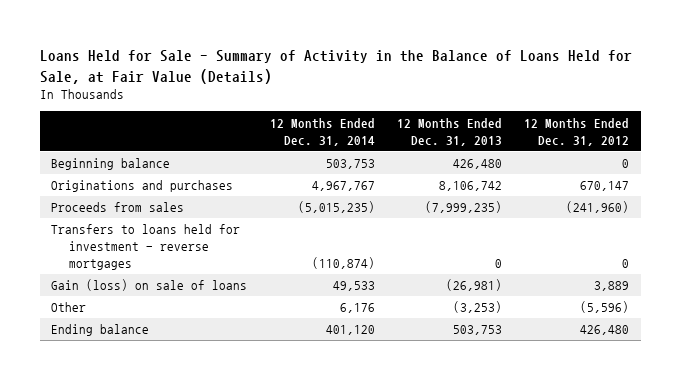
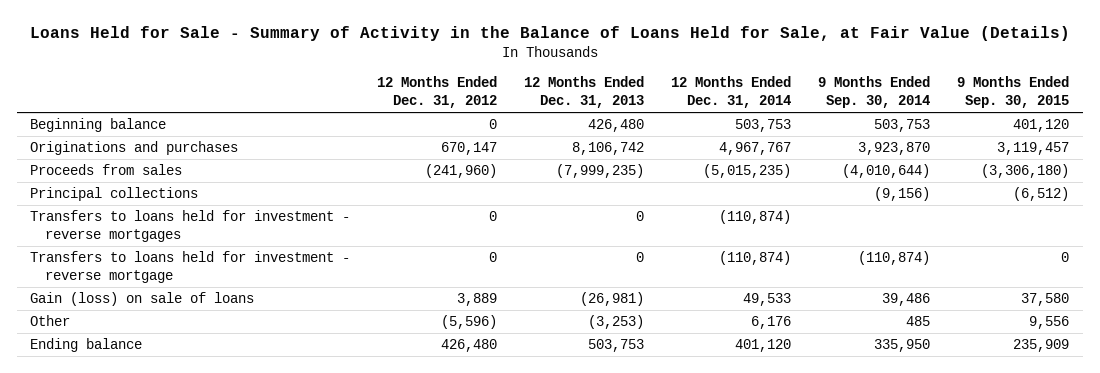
- | 12 Months Ended Dec. 31, 2014 | 12 Months Ended Dec. 31, 2013 | 12 Months Ended Dec. 31, 2012
+ | 12 Months Ended Dec. 31, 2012 | 12 Months Ended Dec. 31, 2013 | 12 Months Ended Dec. 31, 2014 | 9 Months Ended Sep. 30, 2014 | 9 Months Ended Sep. 30, 2015
+ Principal collections | | | | (9,156) | (6,512)
+ Transfers to loans held for investment - reverse mortgage | 0 | 0 | (110,874) | (110,874) | 0

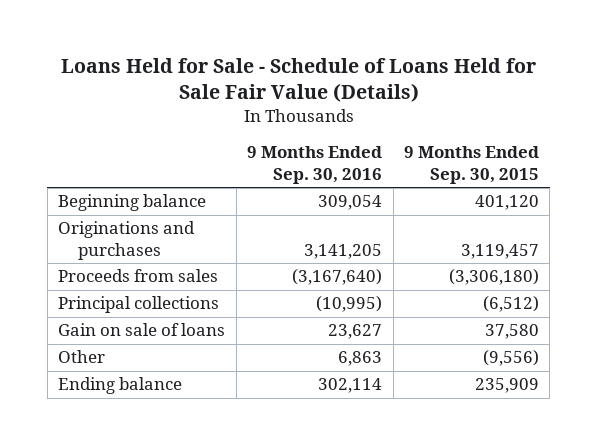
- Loans Held for Sale - Summary of Activity in the Balance of Loans Held for Sale, at Fair Value (Details)
+ Loans Held for Sale - Schedule of Loans Held for Sale Fair Value (Details)
- | 12 Months Ended Dec. 31, 2012 | 12 Months Ended Dec. 31, 2013 | 12 Months Ended Dec. 31, 2014 | 9 Months Ended Sep. 30, 2014 | 9 Months Ended Sep. 30, 2015
+ | 9 Months Ended Sep. 30, 2016 | 9 Months Ended Sep. 30, 2015
- Transfers to loans held for investment - reverse mortgages | 0 | 0 | (110,874) | |
- Transfers to loans held for investment - reverse mortgage | 0 | 0 | (110,874) | (110,874) | 0
- Gain (loss) on sale of loans | 3,889 | (26,981) | 49,533 | 39,486 | 37,580
- Other | (5,596) | (3,253) | 6,176 | 485 | 9,556
+ Gain on sale of loans | 23,627 | 37,580
+ Other | 6,863 | (9,556)

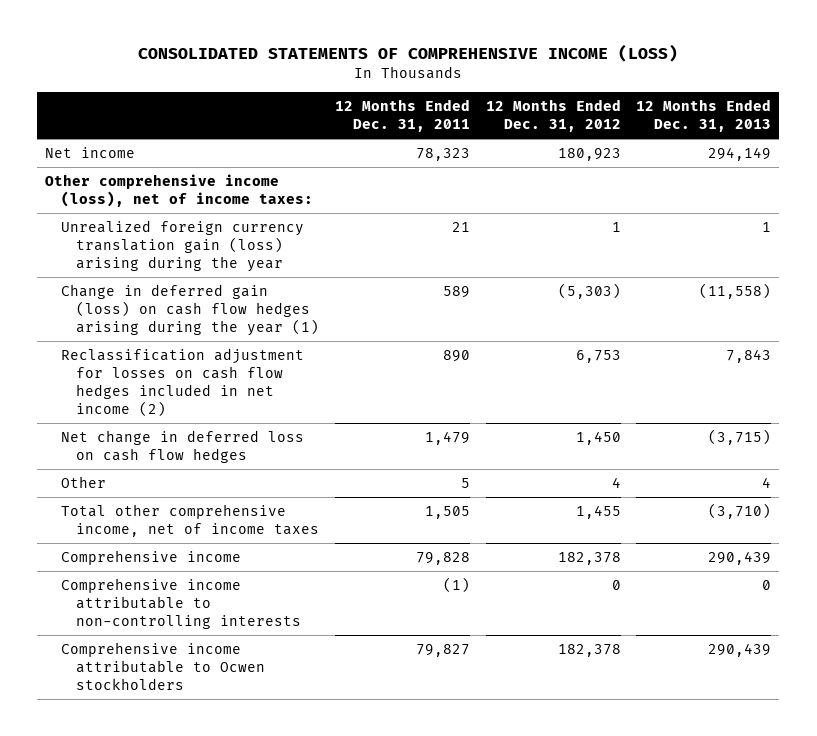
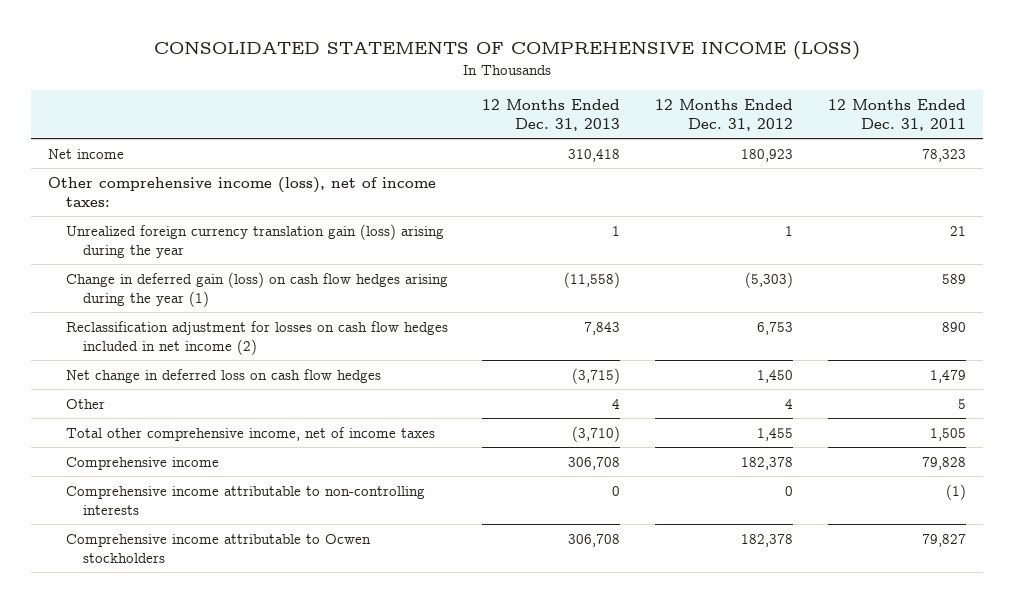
- | 12 Months Ended Dec. 31, 2011 | 12 Months Ended Dec. 31, 2012 | 12 Months Ended Dec. 31, 2013
+ | 12 Months Ended Dec. 31, 2013 | 12 Months Ended Dec. 31, 2012 | 12 Months Ended Dec. 31, 2011
- Net income | 78,323 | 180,923 | 294,149
+ Net income | 310,418 | 180,923 | 78,323
- Comprehensive income | 79,828 | 182,378 | 290,439
+ Comprehensive income | 306,708 | 182,378 | 79,828
- Comprehensive income attributable to Ocwen stockholders | 79,827 | 182,378 | 290,439
+ Comprehensive income attributable to Ocwen stockholders | 306,708 | 182,378 | 79,827

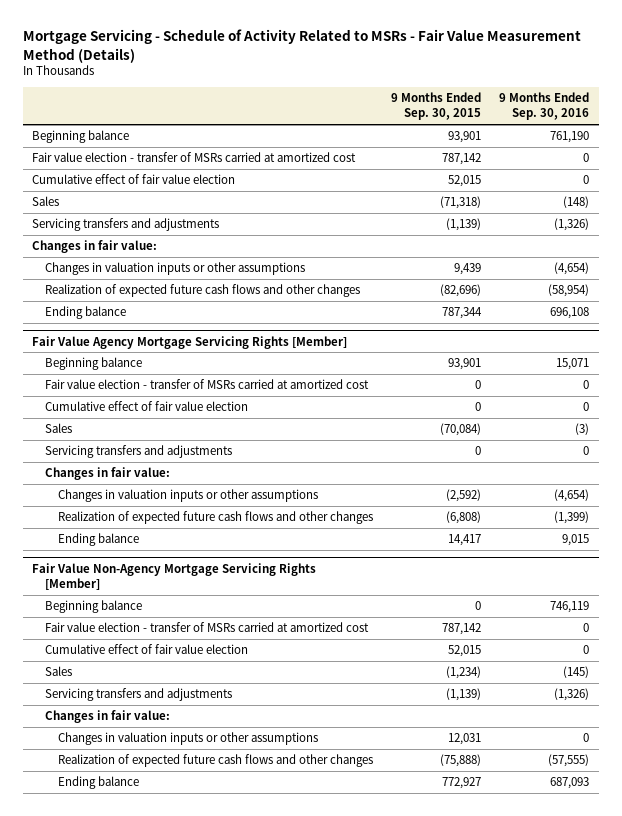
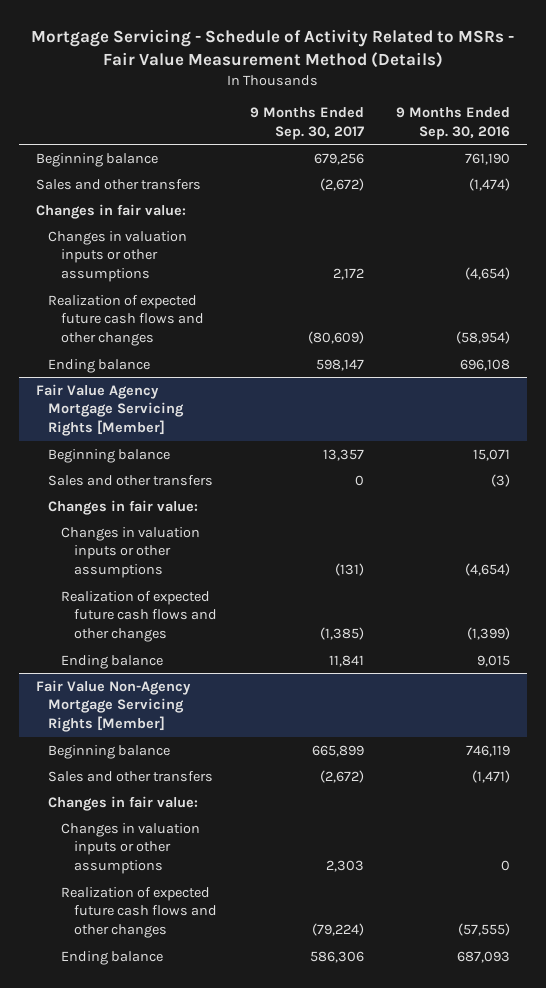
- | 9 Months Ended Sep. 30, 2015 | 9 Months Ended Sep. 30, 2016
+ | 9 Months Ended Sep. 30, 2017 | 9 Months Ended Sep. 30, 2016
- Fair value election - transfer of MSRs carried at amortized cost | 787,142 | 0
- Cumulative effect of fair value election | 52,015 | 0
- Sales | (71,318) | (148)
- Servicing transfers and adjustments | (1,139) | (1,326)
+ Sales and other transfers | (2,672) | (1,474)
@ Fair Value Agency Mortgage Servicing Rights [Member]
- Fair value election - transfer of MSRs carried at amortized cost | 0 | 0
- Cumulative effect of fair value election | 0 | 0
- Sales | (70,084) | (3)
- Servicing transfers and adjustments | 0 | 0
+ Sales and other transfers | 0 | (3)
@ Fair Value Non-Agency Mortgage Servicing Rights [Member]
- Fair value election - transfer of MSRs carried at amortized cost | 787,142 | 0
- Cumulative effect of fair value election | 52,015 | 0
- Sales | (1,234) | (145)
- Servicing transfers and adjustments | (1,139) | (1,326)
+ Sales and other transfers | (2,672) | (1,471)

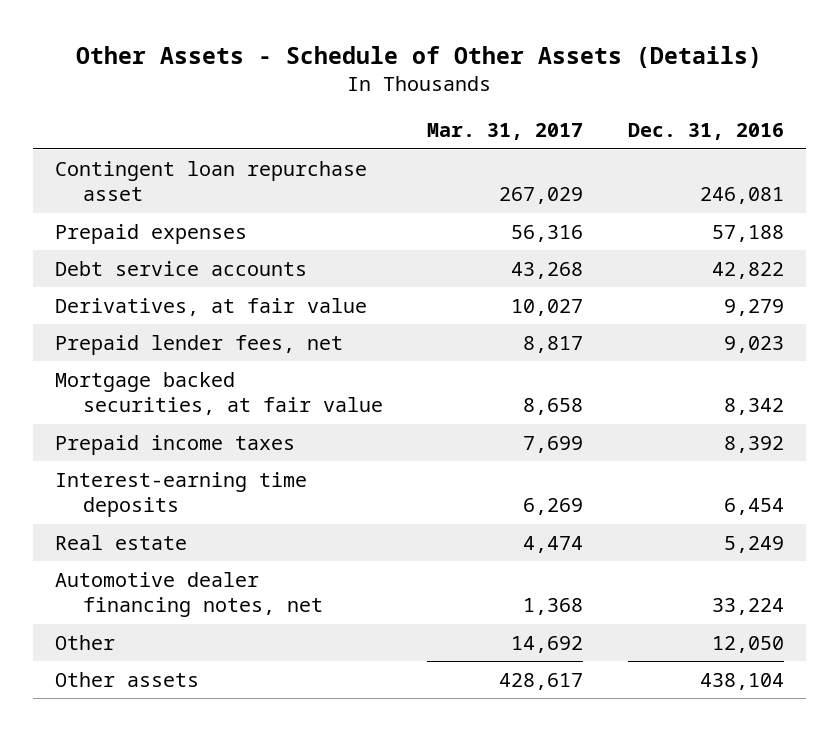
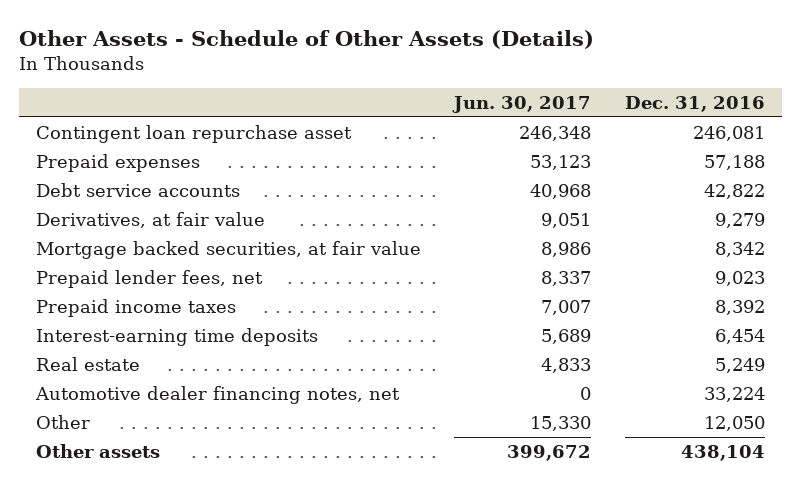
- | Mar. 31, 2017 | Dec. 31, 2016
+ | Jun. 30, 2017 | Dec. 31, 2016
moved down: Prepaid lender fees, net | 8,337 | 9,023

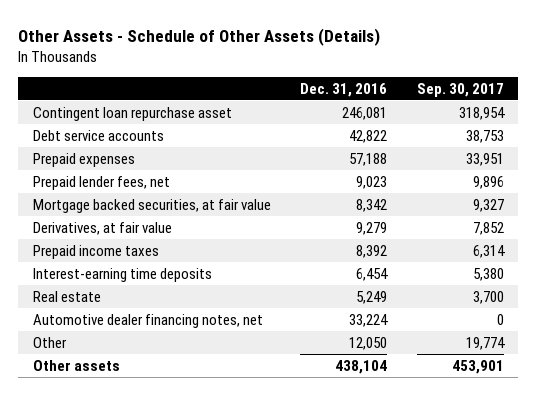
- | Jun. 30, 2017 | Dec. 31, 2016
+ | Dec. 31, 2016 | Sep. 30, 2017
moved down: Prepaid expenses | 57,188 | 33,951
moved down: Mortgage backed securities, at fair value | 8,342 | 9,327
moved down: Derivatives, at fair value | 9,279 | 7,852

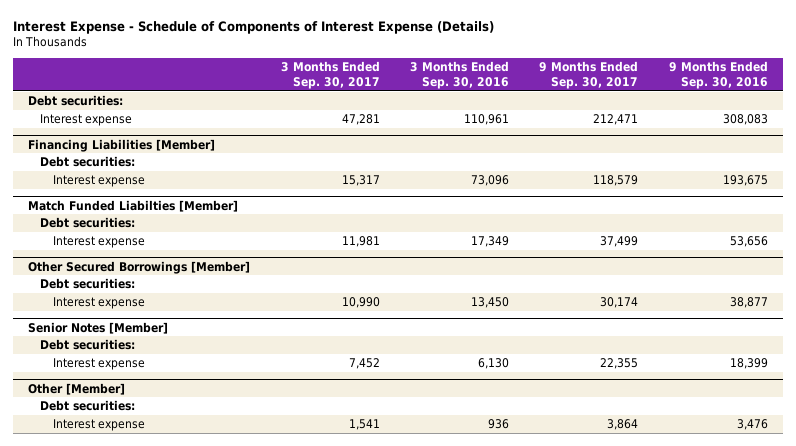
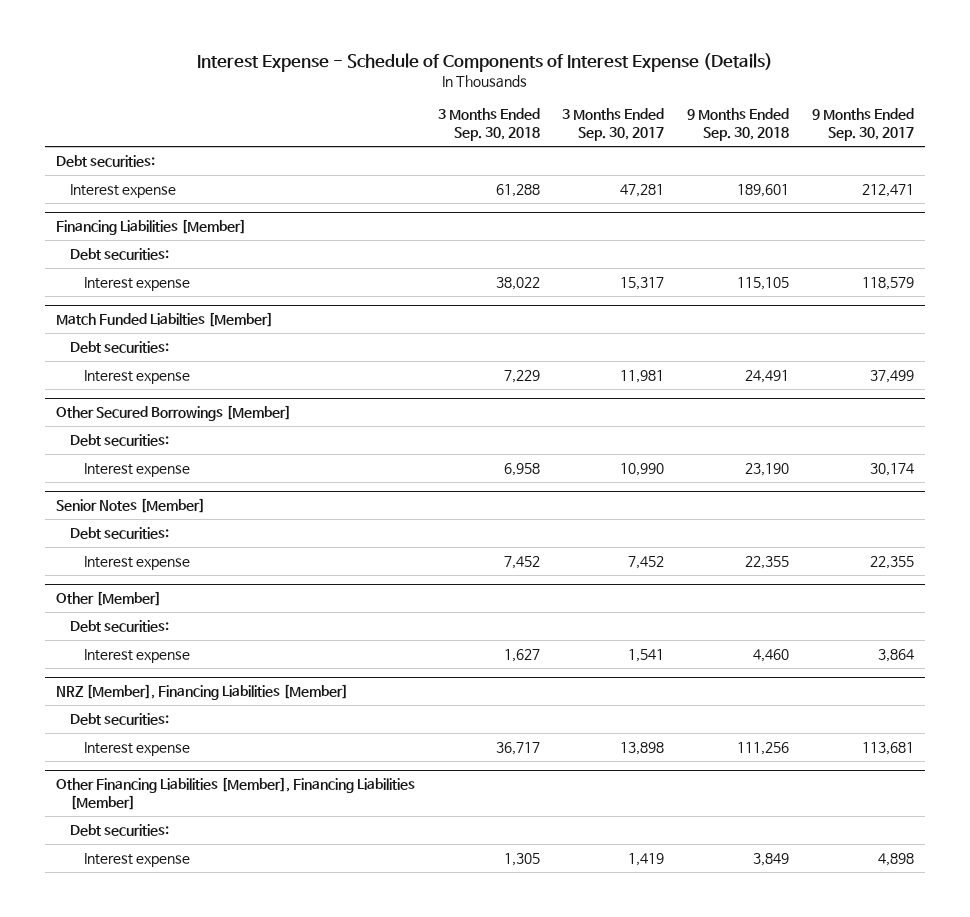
- | 3 Months Ended Sep. 30, 2017 | 3 Months Ended Sep. 30, 2016 | 9 Months Ended Sep. 30, 2017 | 9 Months Ended Sep. 30, 2016
+ | 3 Months Ended Sep. 30, 2018 | 3 Months Ended Sep. 30, 2017 | 9 Months Ended Sep. 30, 2018 | 9 Months Ended Sep. 30, 2017
+ NRZ [Member], Financing Liabilities [Member]
+ Debt securities:
+ Interest expense | 36,717 | 13,898 | 111,256 | 113,681
+ Other Financing Liabilities [Member], Financing Liabilities [Member]
+ Debt securities:
+ Interest expense | 1,305 | 1,419 | 3,849 | 4,898

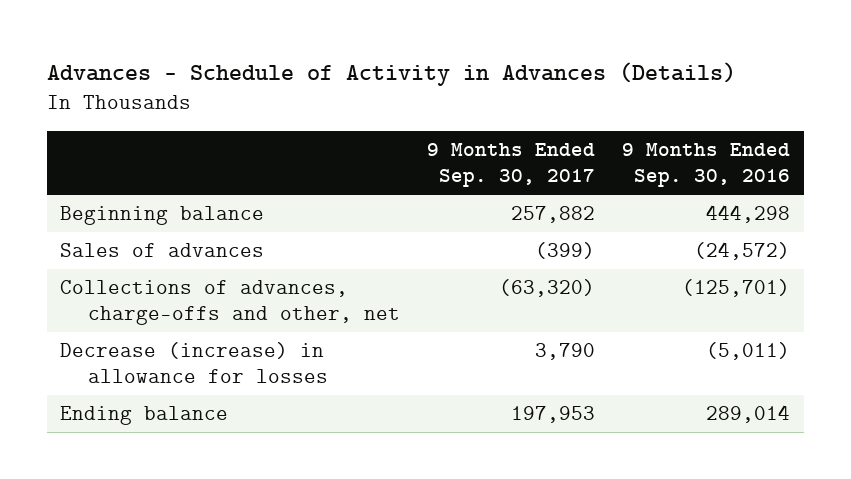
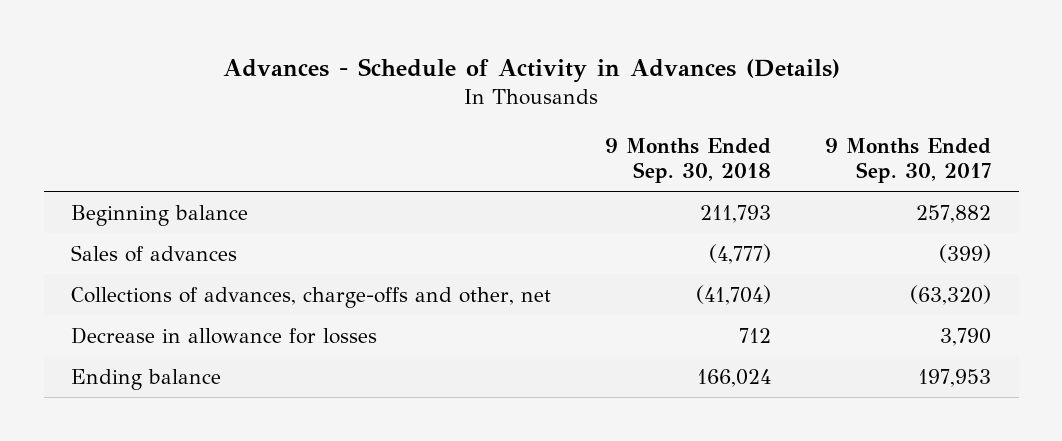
- | 9 Months Ended Sep. 30, 2017 | 9 Months Ended Sep. 30, 2016
+ | 9 Months Ended Sep. 30, 2018 | 9 Months Ended Sep. 30, 2017
- Decrease (increase) in allowance for losses | 3,790 | (5,011)
+ Decrease in allowance for losses | 712 | 3,790

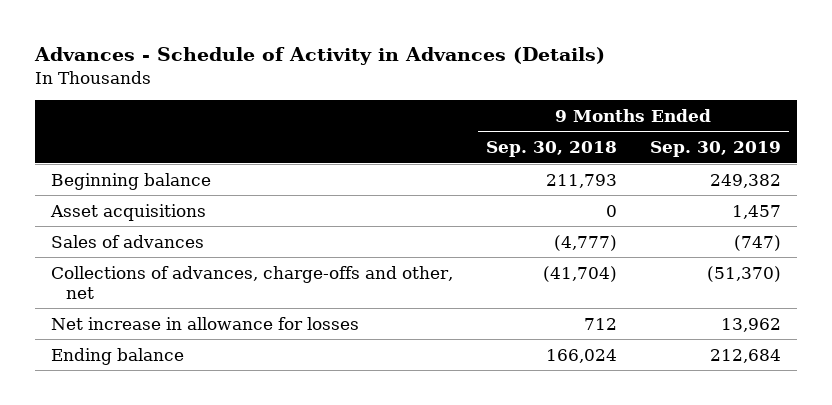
- | 9 Months Ended Sep. 30, 2018 | 9 Months Ended Sep. 30, 2017
+ | 9 Months Ended Sep. 30, 2018 | 9 Months Ended Sep. 30, 2019
+ Asset acquisitions | 0 | 1,457
- Decrease in allowance for losses | 712 | 3,790
+ Net increase in allowance for losses | 712 | 13,962

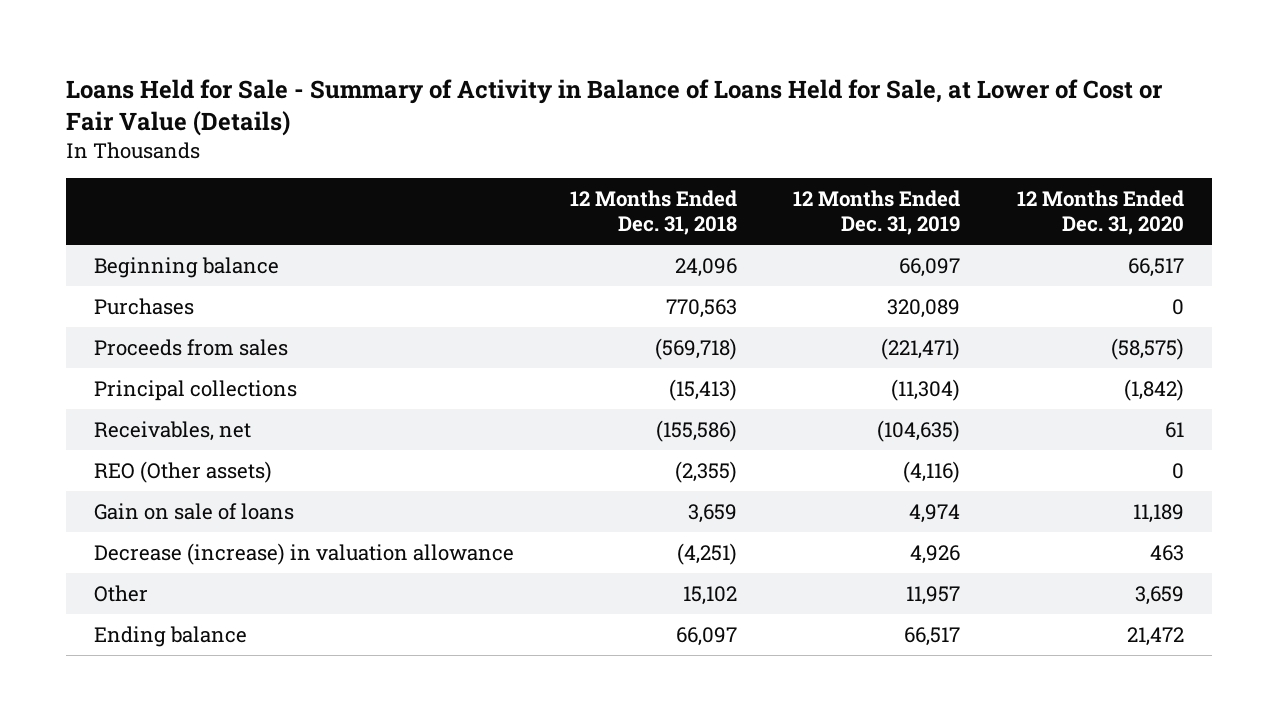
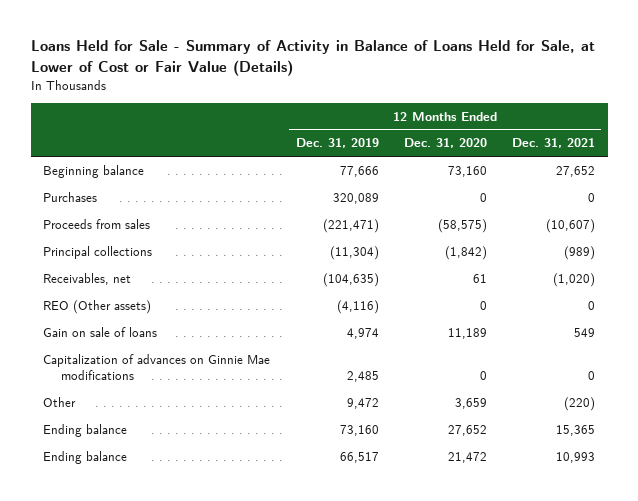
- | 12 Months Ended Dec. 31, 2018 | 12 Months Ended Dec. 31, 2019 | 12 Months Ended Dec. 31, 2020
+ | 12 Months Ended Dec. 31, 2019 | 12 Months Ended Dec. 31, 2020 | 12 Months Ended Dec. 31, 2021
- Beginning balance | 24,096 | 66,097 | 66,517
+ Beginning balance | 77,666 | 73,160 | 27,652
- Decrease (increase) in valuation allowance | (4,251) | 4,926 | 463
- Other | 15,102 | 11,957 | 3,659
+ Capitalization of advances on Ginnie Mae modifications | 2,485 | 0 | 0
+ Other | 9,472 | 3,659 | (220)
+ Ending balance | 73,160 | 27,652 | 15,365

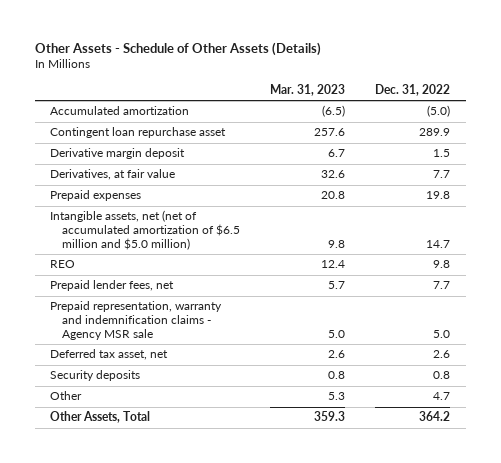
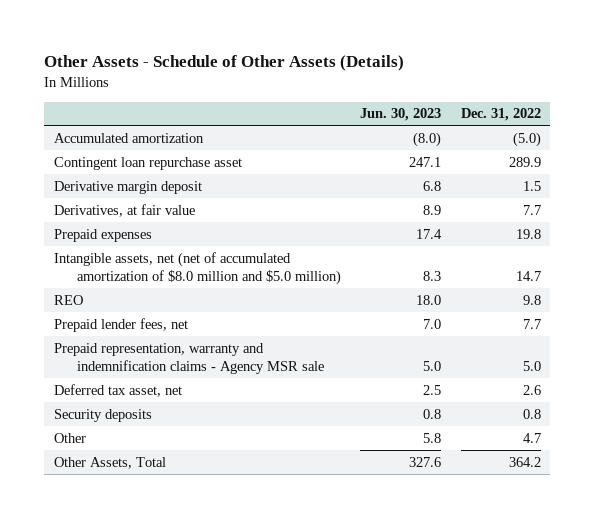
- | Mar. 31, 2023 | Dec. 31, 2022
+ | Jun. 30, 2023 | Dec. 31, 2022
- Intangible assets, net (net of accumulated amortization of $6.5 million and $5.0 million) | 9.8 | 14.7
+ Intangible assets, net (net of accumulated amortization of $8.0 million and $5.0 million) | 8.3 | 14.7

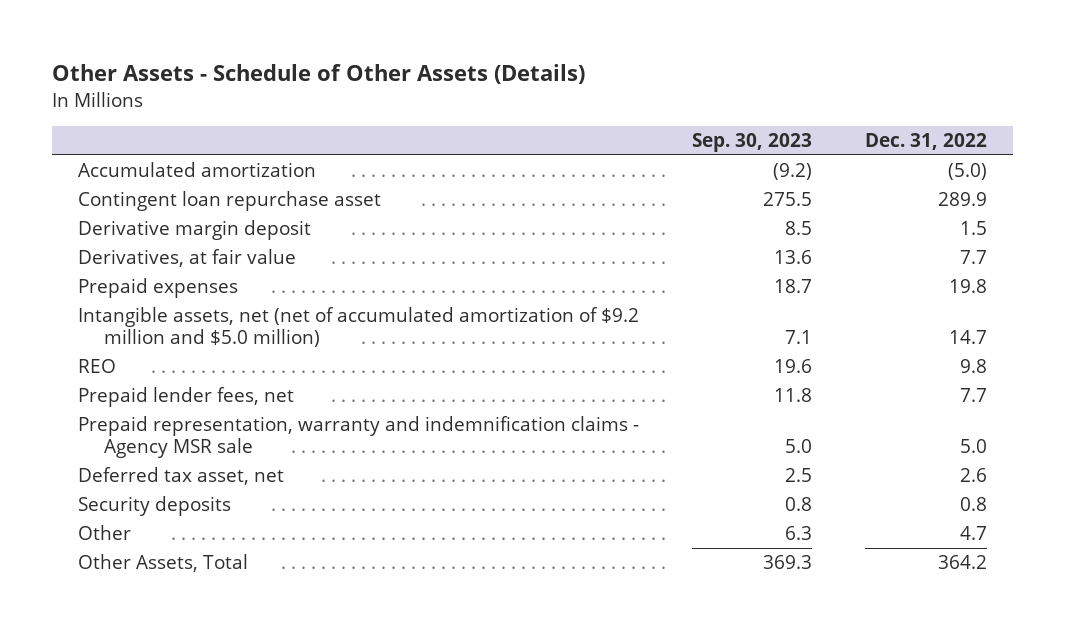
- | Jun. 30, 2023 | Dec. 31, 2022
+ | Sep. 30, 2023 | Dec. 31, 2022
- Intangible assets, net (net of accumulated amortization of $8.0 million and $5.0 million) | 8.3 | 14.7
+ Intangible assets, net (net of accumulated amortization of $9.2 million and $5.0 million) | 7.1 | 14.7

